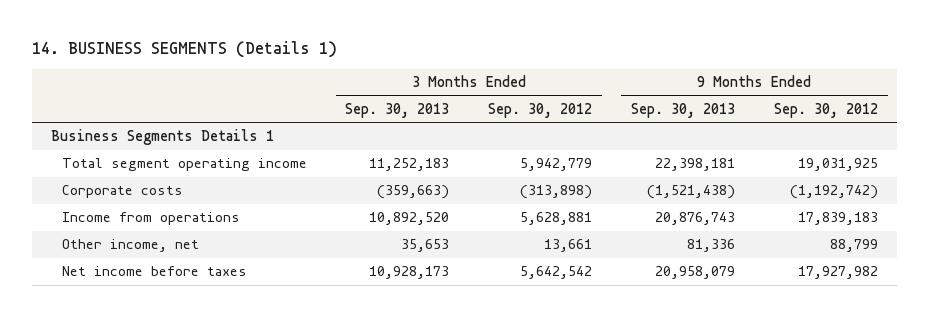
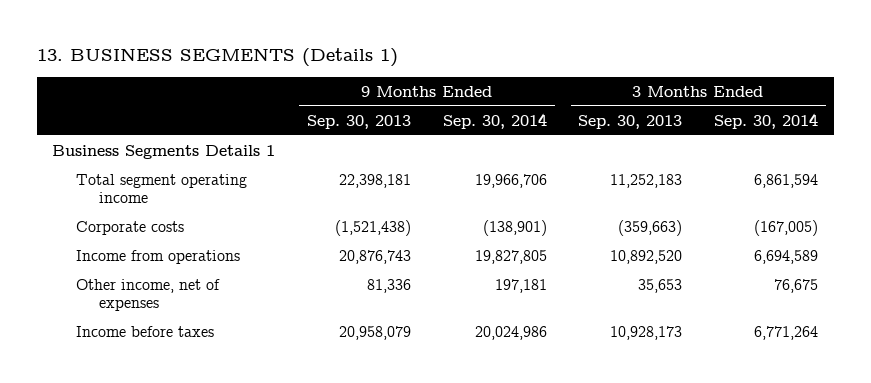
- 14. BUSINESS SEGMENTS (Details 1)
+ 13. BUSINESS SEGMENTS (Details 1)
- | 3 Months Ended Sep. 30, 2013 | 3 Months Ended Sep. 30, 2012 | 9 Months Ended Sep. 30, 2013 | 9 Months Ended Sep. 30, 2012
+ | 9 Months Ended Sep. 30, 2013 | 9 Months Ended Sep. 30, 2014 | 3 Months Ended Sep. 30, 2013 | 3 Months Ended Sep. 30, 2014
- Other income, net | 35,653 | 13,661 | 81,336 | 88,799
- Net income before taxes | 10,928,173 | 5,642,542 | 20,958,079 | 17,927,982
+ Other income, net of expenses | 81,336 | 197,181 | 35,653 | 76,675
+ Income before taxes | 20,958,079 | 20,024,986 | 10,928,173 | 6,771,264

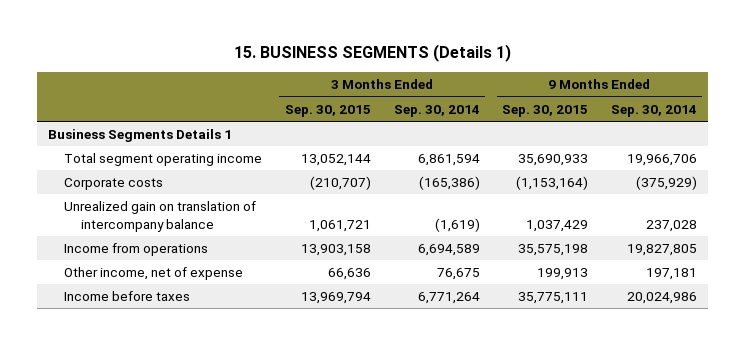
- 13. BUSINESS SEGMENTS (Details 1)
+ 15. BUSINESS SEGMENTS (Details 1)
- | 9 Months Ended Sep. 30, 2013 | 9 Months Ended Sep. 30, 2014 | 3 Months Ended Sep. 30, 2013 | 3 Months Ended Sep. 30, 2014
+ | 3 Months Ended Sep. 30, 2015 | 3 Months Ended Sep. 30, 2014 | 9 Months Ended Sep. 30, 2015 | 9 Months Ended Sep. 30, 2014
- Corporate costs | (1,521,438) | (138,901) | (359,663) | (167,005)
+ Corporate costs | (210,707) | (165,386) | (1,153,164) | (375,929)
+ Unrealized gain on translation of intercompany balance | 1,061,721 | (1,619) | 1,037,429 | 237,028
- Other income, net of expenses | 81,336 | 197,181 | 35,653 | 76,675
+ Other income, net of expense | 66,636 | 76,675 | 199,913 | 197,181

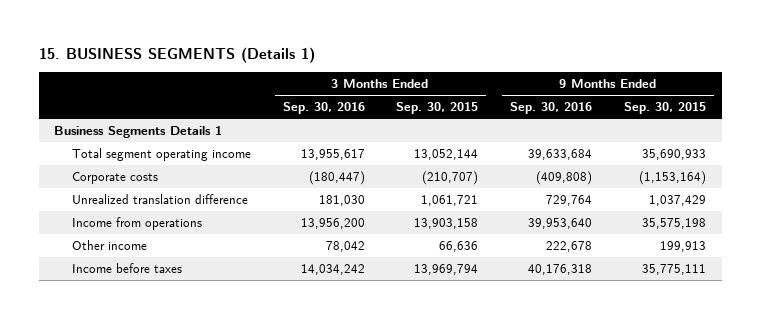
- | 3 Months Ended Sep. 30, 2015 | 3 Months Ended Sep. 30, 2014 | 9 Months Ended Sep. 30, 2015 | 9 Months Ended Sep. 30, 2014
+ | 3 Months Ended Sep. 30, 2016 | 3 Months Ended Sep. 30, 2015 | 9 Months Ended Sep. 30, 2016 | 9 Months Ended Sep. 30, 2015
- Unrealized gain on translation of intercompany balance | 1,061,721 | (1,619) | 1,037,429 | 237,028
+ Unrealized translation difference | 181,030 | 1,061,721 | 729,764 | 1,037,429
- Other income, net of expense | 66,636 | 76,675 | 199,913 | 197,181
+ Other income | 78,042 | 66,636 | 222,678 | 199,913

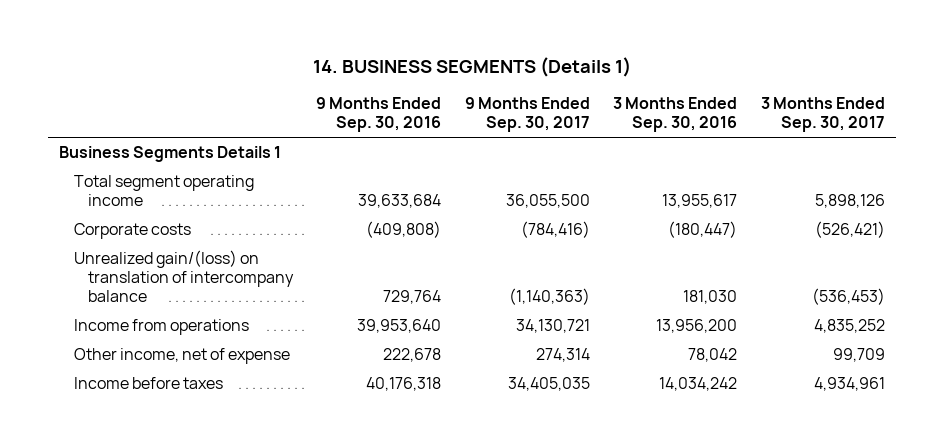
- 15. BUSINESS SEGMENTS (Details 1)
+ 14. BUSINESS SEGMENTS (Details 1)
- | 3 Months Ended Sep. 30, 2016 | 3 Months Ended Sep. 30, 2015 | 9 Months Ended Sep. 30, 2016 | 9 Months Ended Sep. 30, 2015
+ | 9 Months Ended Sep. 30, 2016 | 9 Months Ended Sep. 30, 2017 | 3 Months Ended Sep. 30, 2016 | 3 Months Ended Sep. 30, 2017
- Unrealized translation difference | 181,030 | 1,061,721 | 729,764 | 1,037,429
+ Unrealized gain/(loss) on translation of intercompany balance | 729,764 | (1,140,363) | 181,030 | (536,453)
- Other income | 78,042 | 66,636 | 222,678 | 199,913
+ Other income, net of expense | 222,678 | 274,314 | 78,042 | 99,709

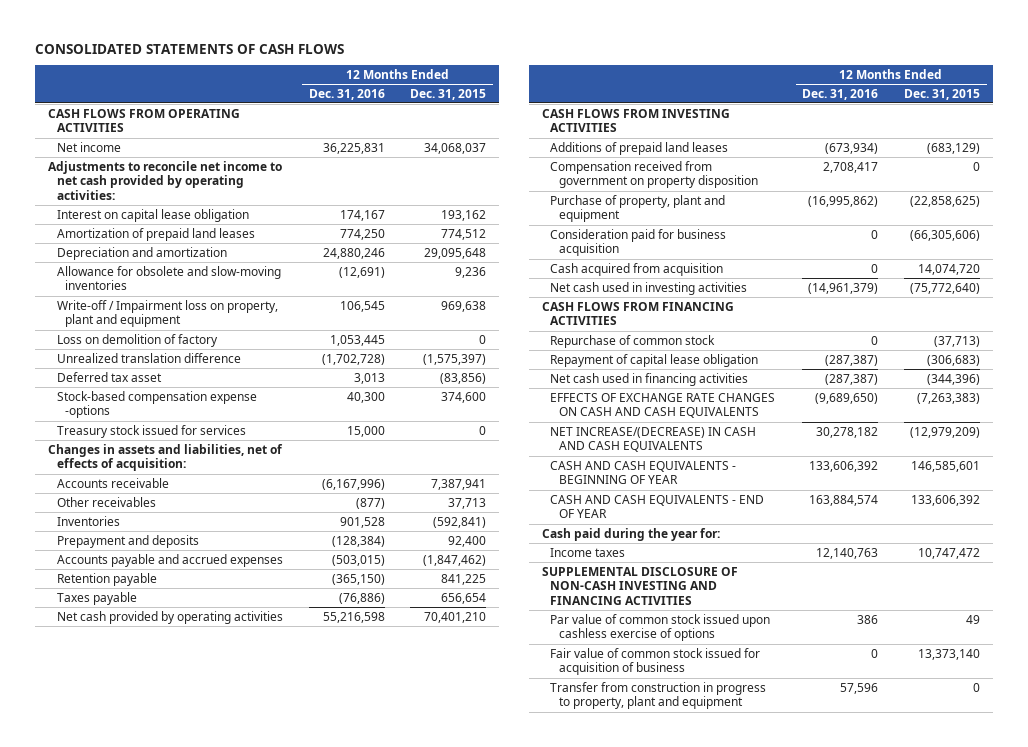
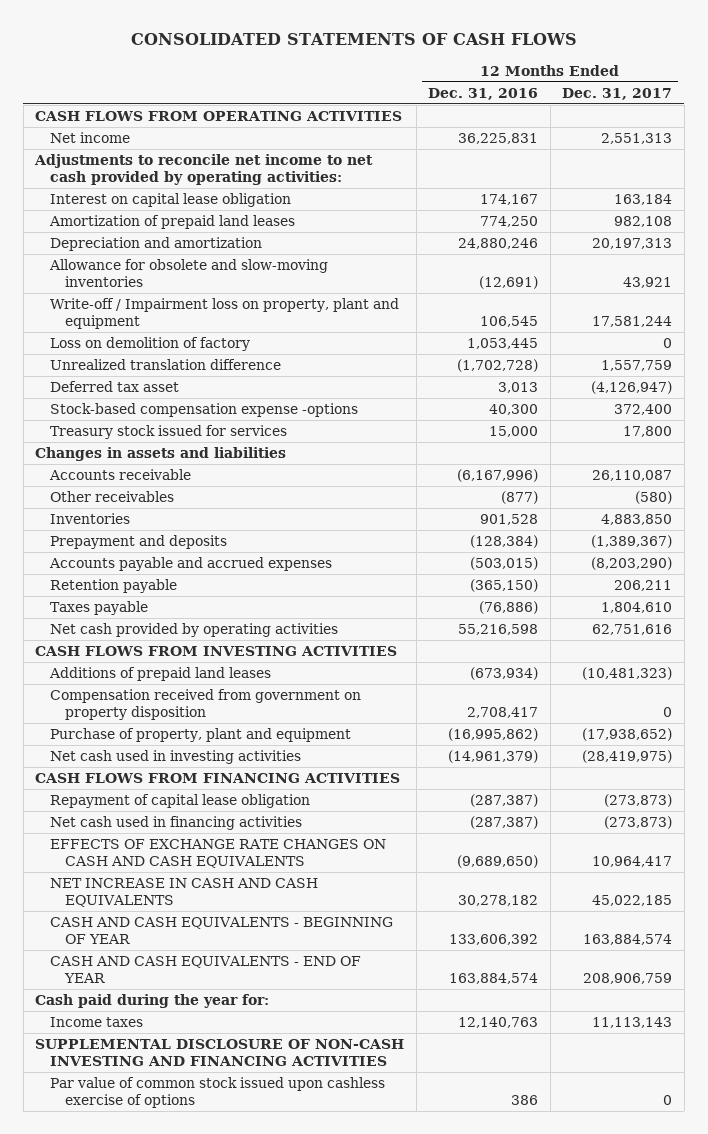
- | 12 Months Ended Dec. 31, 2016 | 12 Months Ended Dec. 31, 2015
+ | 12 Months Ended Dec. 31, 2016 | 12 Months Ended Dec. 31, 2017
- Changes in assets and liabilities, net of effects of acquisition:
+ Changes in assets and liabilities
- Consideration paid for business acquisition | 0 | (66,305,606)
- Cash acquired from acquisition | 0 | 14,074,720
- Repurchase of common stock | 0 | (37,713)
- NET INCREASE/(DECREASE) IN CASH AND CASH EQUIVALENTS | 30,278,182 | (12,979,209)
+ NET INCREASE IN CASH AND CASH EQUIVALENTS | 30,278,182 | 45,022,185
- Fair value of common stock issued for acquisition of business | 0 | 13,373,140
- Transfer from construction in progress to property, plant and equipment | 57,596 | 0

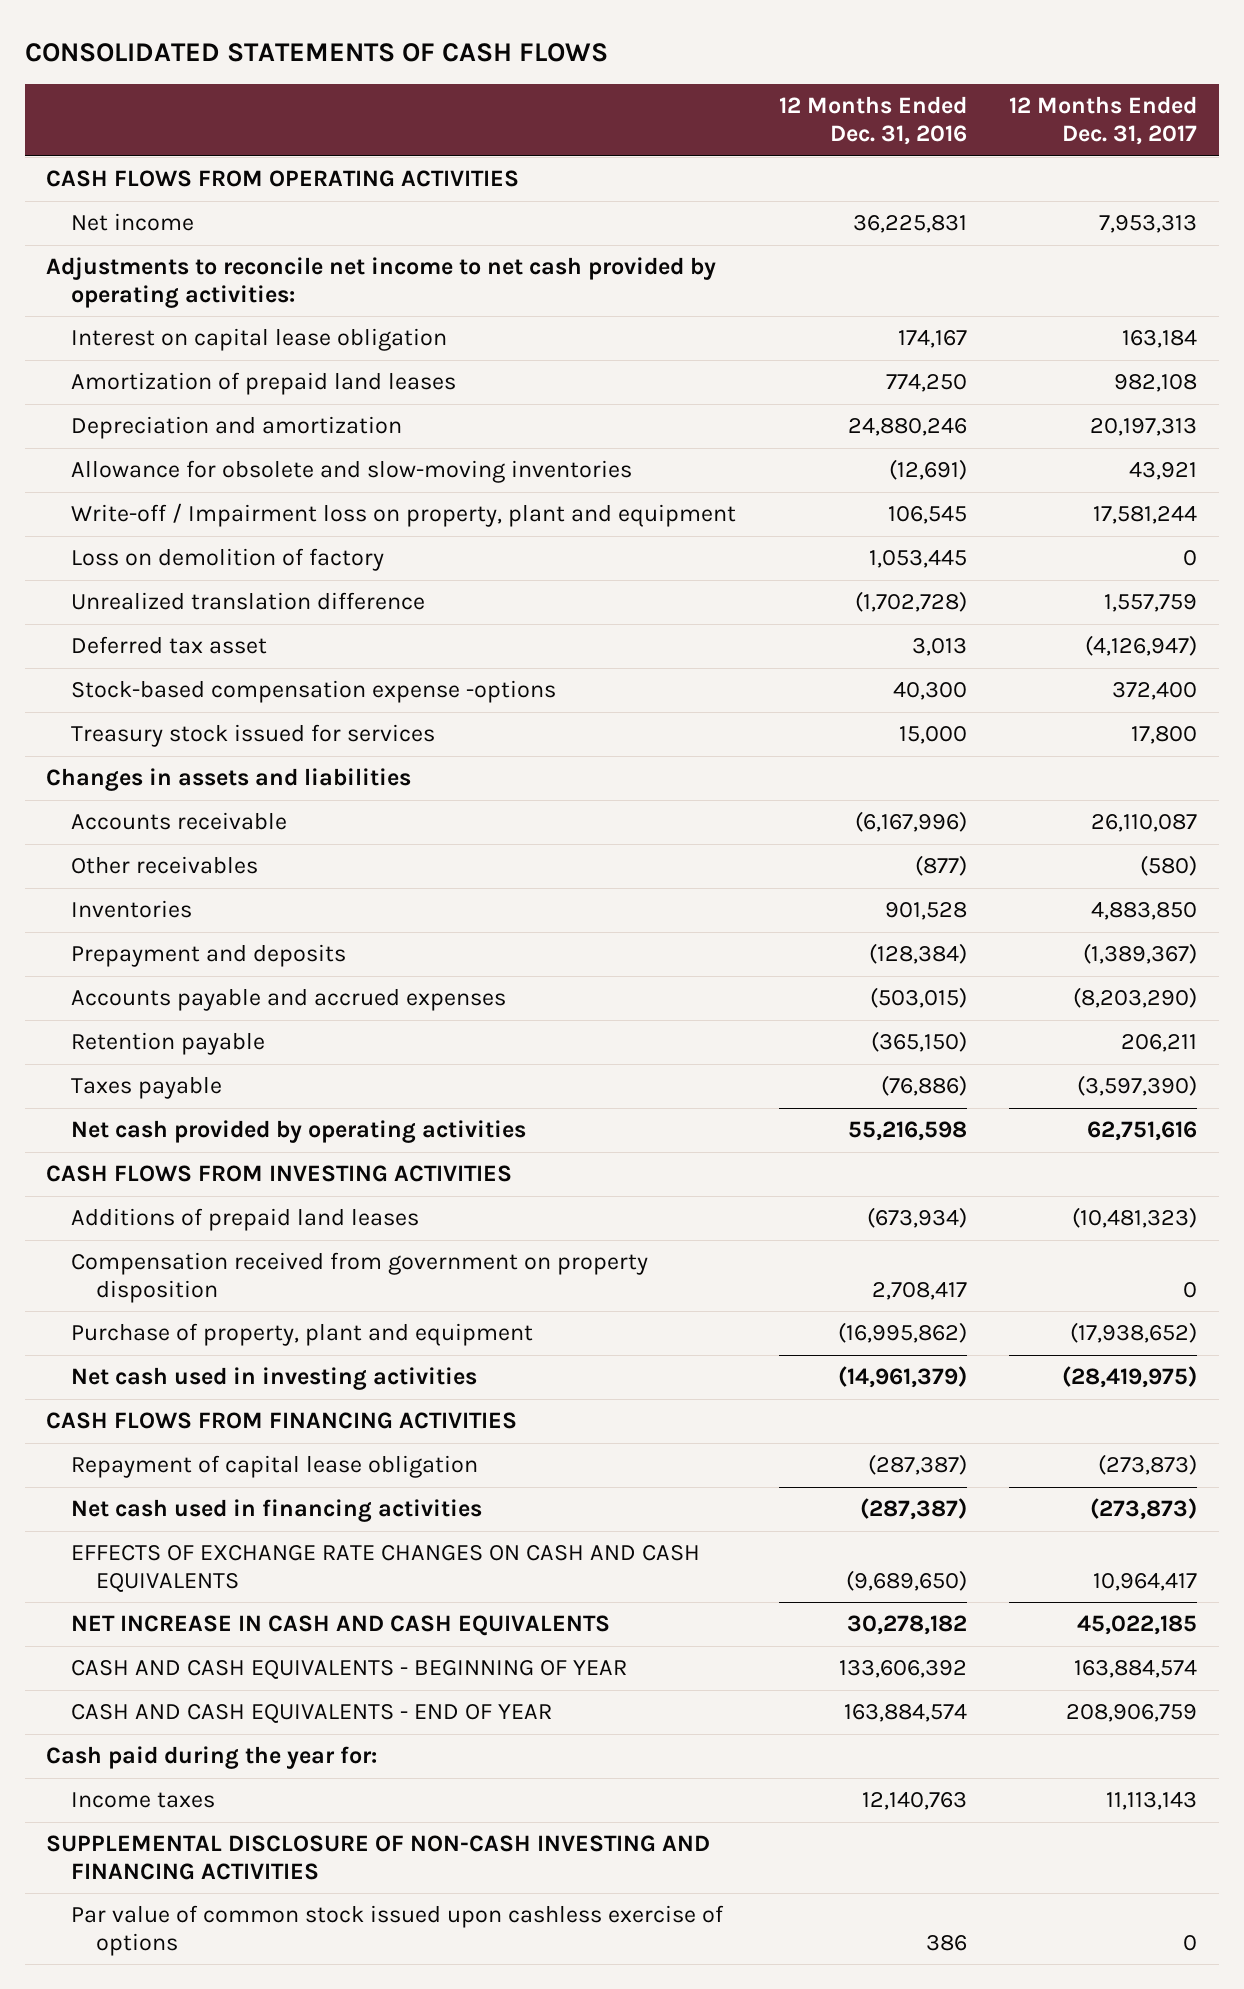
- Net income | 36,225,831 | 2,551,313
+ Net income | 36,225,831 | 7,953,313
- Taxes payable | (76,886) | 1,804,610
+ Taxes payable | (76,886) | (3,597,390)

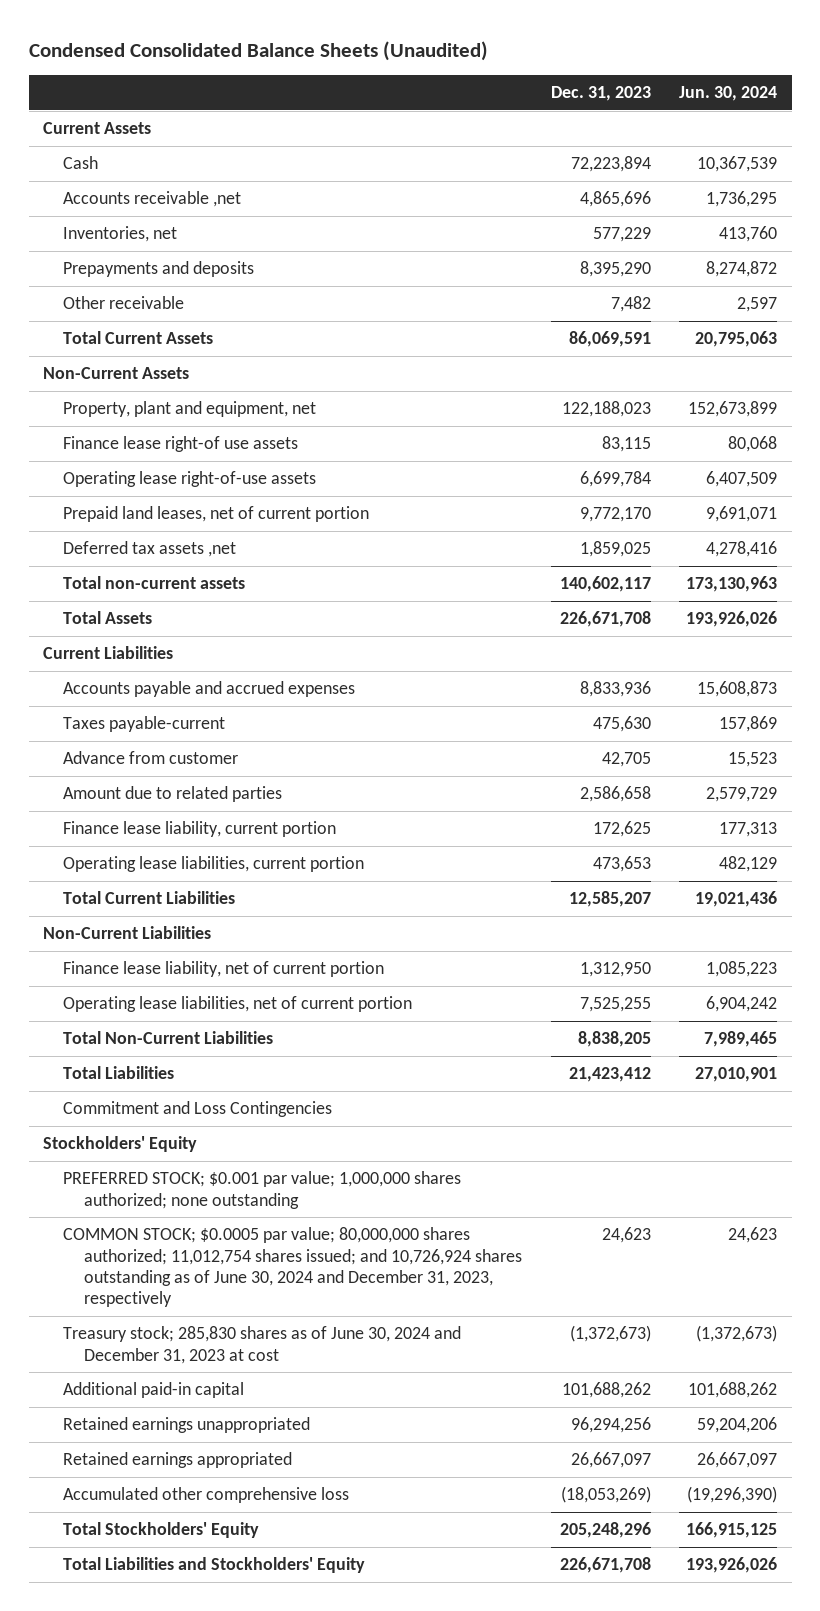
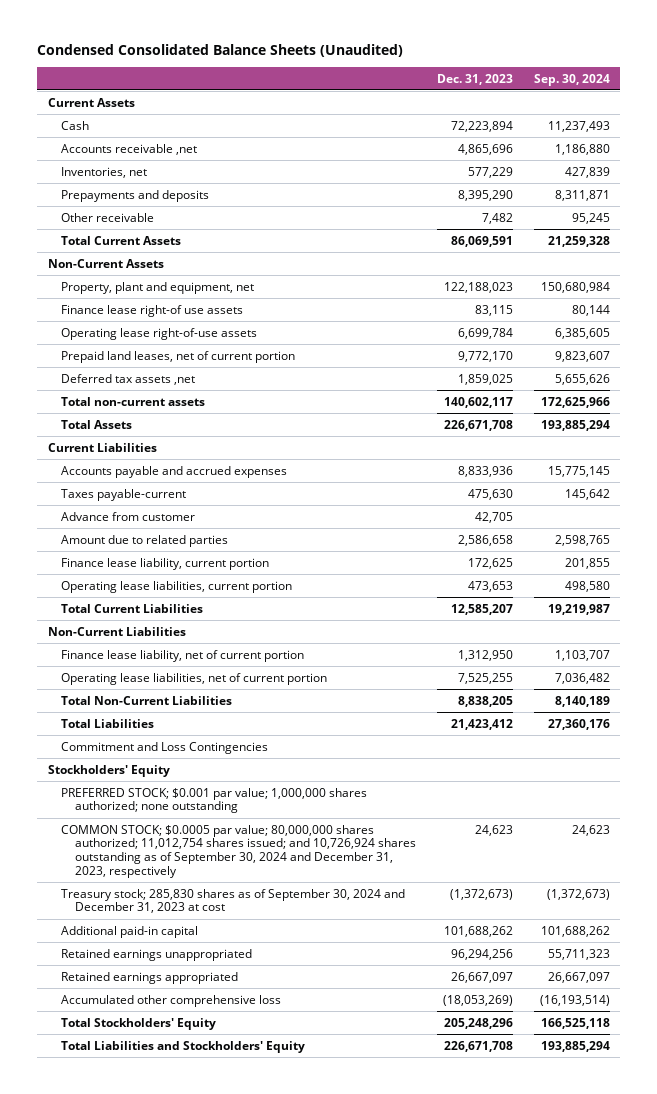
- | Dec. 31, 2023 | Jun. 30, 2024
+ | Dec. 31, 2023 | Sep. 30, 2024
- COMMON STOCK; $0.0005 par value; 80,000,000 shares authorized; 11,012,754 shares issued; and 10,726,924 shares outstanding as of June 30, 2024 and December 31, 2023, respectively | 24,623 | 24,623
- Treasury stock; 285,830 shares as of June 30, 2024 and December 31, 2023 at cost | (1,372,673) | (1,372,673)
+ COMMON STOCK; $0.0005 par value; 80,000,000 shares authorized; 11,012,754 shares issued; and 10,726,924 shares outstanding as of September 30, 2024 and December 31, 2023, respectively | 24,623 | 24,623
+ Treasury stock; 285,830 shares as of September 30, 2024 and December 31, 2023 at cost | (1,372,673) | (1,372,673)

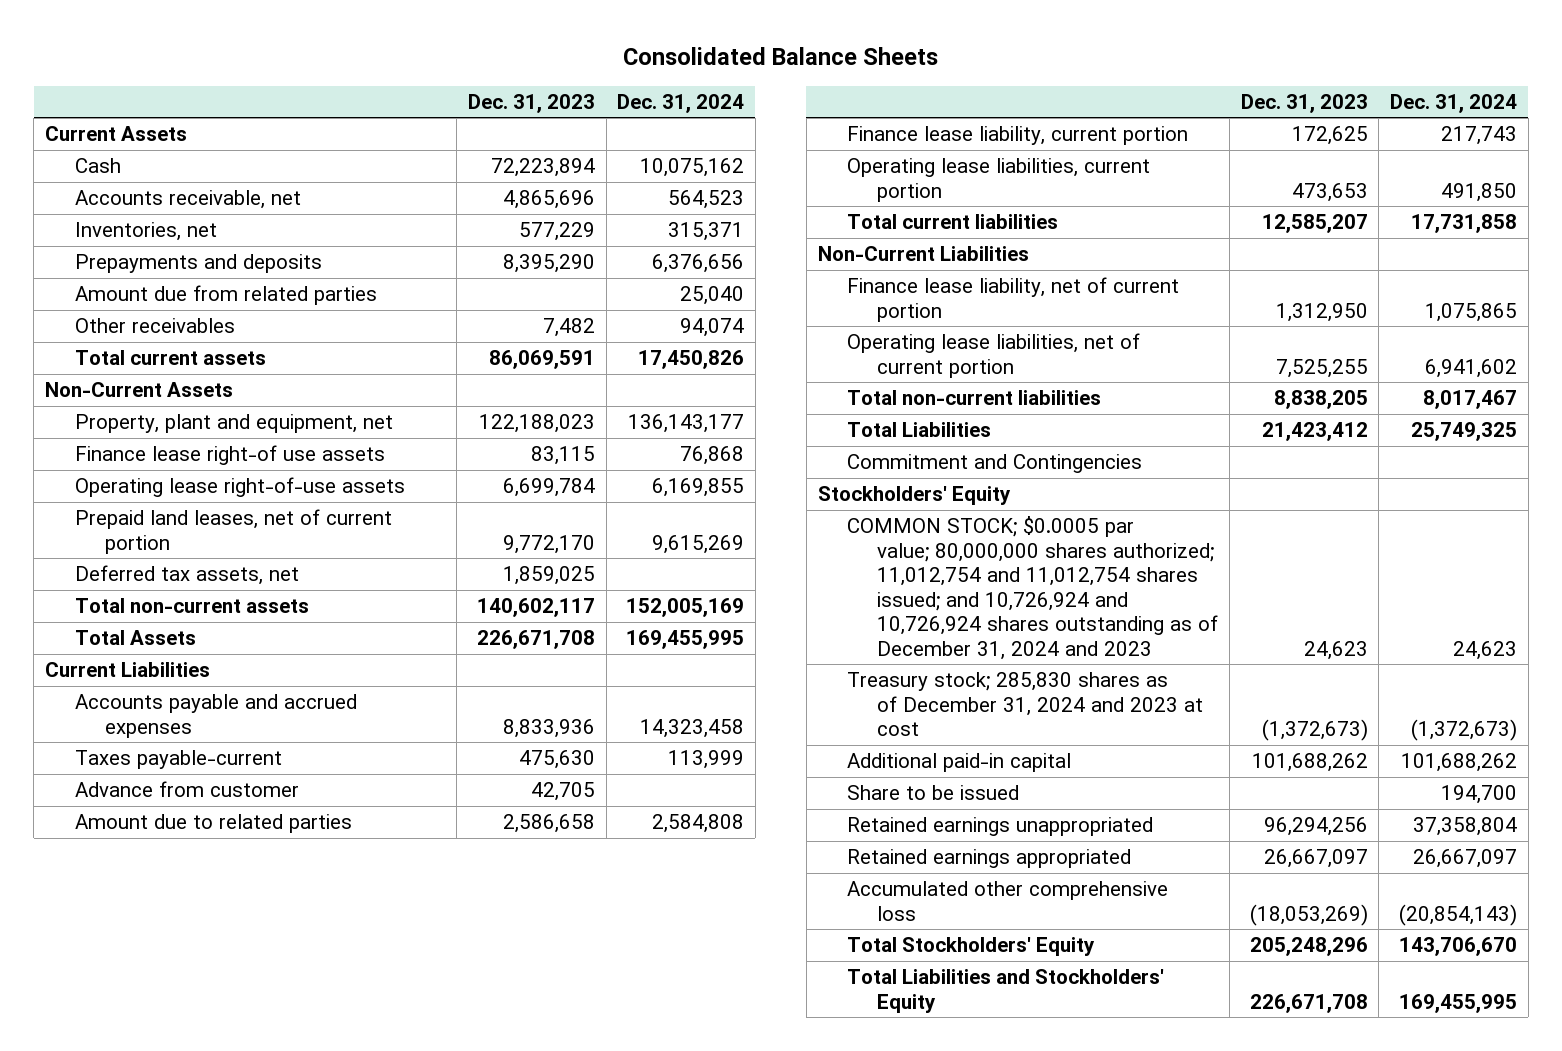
- Condensed Consolidated Balance Sheets (Unaudited)
+ Consolidated Balance Sheets
- | Dec. 31, 2023 | Sep. 30, 2024
+ | Dec. 31, 2023 | Dec. 31, 2024
- Accounts receivable ,net | 4,865,696 | 1,186,880
+ Accounts receivable, net | 4,865,696 | 564,523
- Other receivable | 7,482 | 95,245
- Total Current Assets | 86,069,591 | 21,259,328
+ Amount due from related parties | | 25,040
+ Other receivables | 7,482 | 94,074
+ Total current assets | 86,069,591 | 17,450,826
- Deferred tax assets ,net | 1,859,025 | 5,655,626
+ Deferred tax assets, net | 1,859,025 |
- Total Current Liabilities | 12,585,207 | 19,219,987
+ Total current liabilities | 12,585,207 | 17,731,858
- Total Non-Current Liabilities | 8,838,205 | 8,140,189
+ Total non-current liabilities | 8,838,205 | 8,017,467
- Commitment and Loss Contingencies
+ Commitment and Contingencies
- PREFERRED STOCK; $0.001 par value; 1,000,000 shares authorized; none outstanding
- COMMON STOCK; $0.0005 par value; 80,000,000 shares authorized; 11,012,754 shares issued; and 10,726,924 shares outstanding as of September 30, 2024 and December 31, 2023, respectively | 24,623 | 24,623
- Treasury stock; 285,830 shares as of September 30, 2024 and December 31, 2023 at cost | (1,372,673) | (1,372,673)
+ COMMON STOCK; $0.0005 par value; 80,000,000 shares authorized; 11,012,754 and 11,012,754 shares issued; and 10,726,924 and 10,726,924 shares outstanding as of December 31, 2024 and 2023 | 24,623 | 24,623
+ Treasury stock; 285,830 shares as of December 31, 2024 and 2023 at cost | (1,372,673) | (1,372,673)
+ Share to be issued | | 194,700

